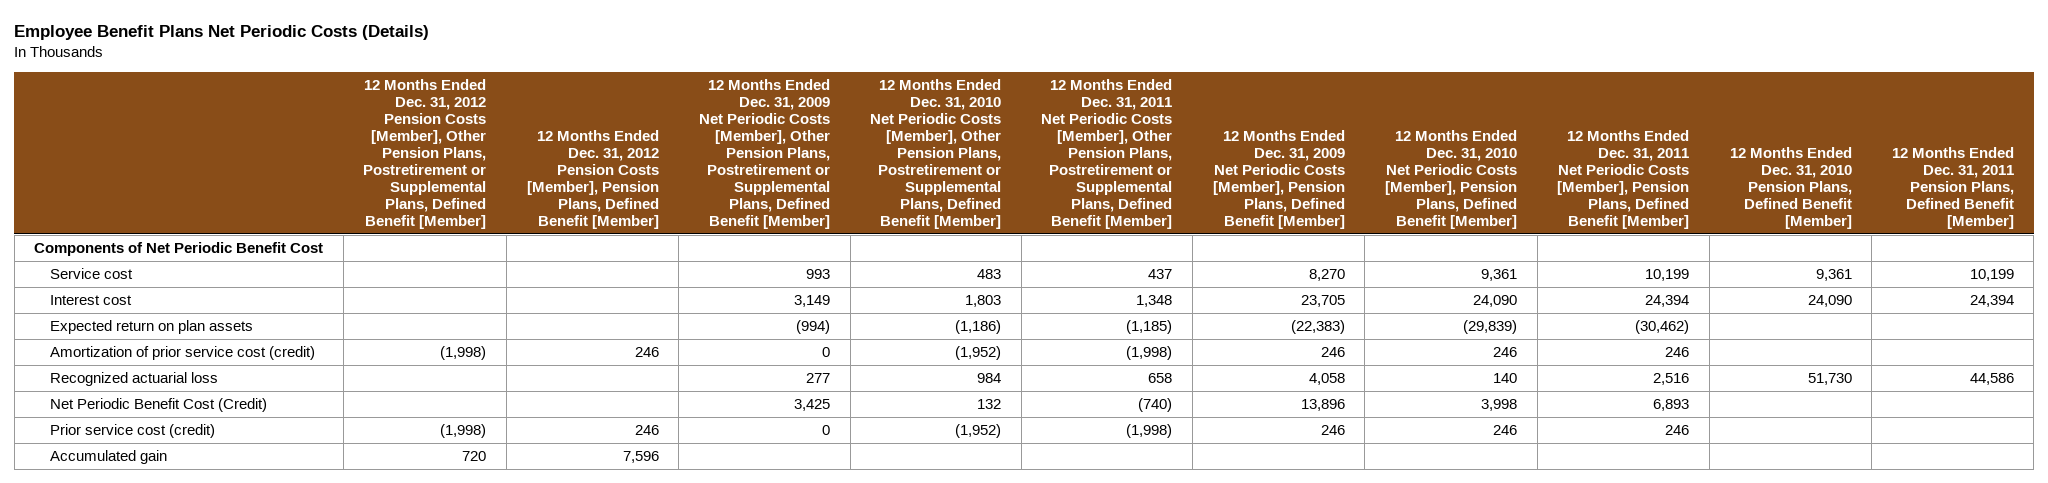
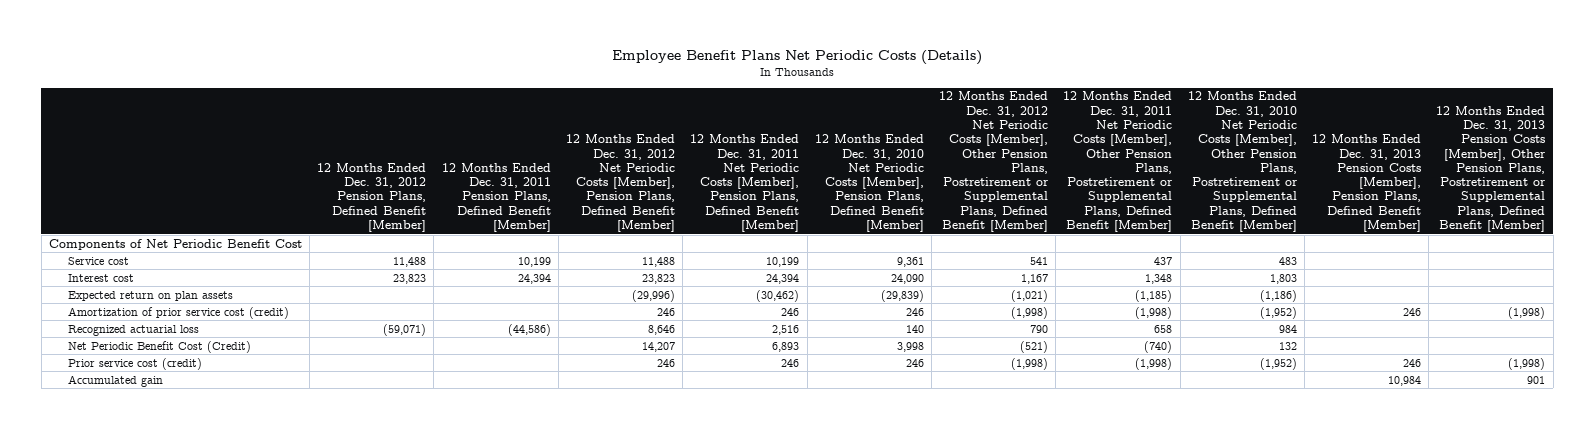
- | 12 Months Ended Dec. 31, 2012 Pension Costs [Member], Other Pension Plans, Postretirement or Supplemental Plans, Defined Benefit [Member] | 12 Months Ended Dec. 31, 2012 Pension Costs [Member], Pension Plans, Defined Benefit [Member] | 12 Months Ended Dec. 31, 2009 Net Periodic Costs [Member], Other Pension Plans, Postretirement or Supplemental Plans, Defined Benefit [Member] | 12 Months Ended Dec. 31, 2010 Net Periodic Costs [Member], Other Pension Plans, Postretirement or Supplemental Plans, Defined Benefit [Member] | 12 Months Ended Dec. 31, 2011 Net Periodic Costs [Member], Other Pension Plans, Postretirement or Supplemental Plans, Defined Benefit [Member] | 12 Months Ended Dec. 31, 2009 Net Periodic Costs [Member], Pension Plans, Defined Benefit [Member] | 12 Months Ended Dec. 31, 2010 Net Periodic Costs [Member], Pension Plans, Defined Benefit [Member] | 12 Months Ended Dec. 31, 2011 Net Periodic Costs [Member], Pension Plans, Defined Benefit [Member] | 12 Months Ended Dec. 31, 2010 Pension Plans, Defined Benefit [Member] | 12 Months Ended Dec. 31, 2011 Pension Plans, Defined Benefit [Member]
+ | 12 Months Ended Dec. 31, 2012 Pension Plans, Defined Benefit [Member] | 12 Months Ended Dec. 31, 2011 Pension Plans, Defined Benefit [Member] | 12 Months Ended Dec. 31, 2012 Net Periodic Costs [Member], Pension Plans, Defined Benefit [Member] | 12 Months Ended Dec. 31, 2011 Net Periodic Costs [Member], Pension Plans, Defined Benefit [Member] | 12 Months Ended Dec. 31, 2010 Net Periodic Costs [Member], Pension Plans, Defined Benefit [Member] | 12 Months Ended Dec. 31, 2012 Net Periodic Costs [Member], Other Pension Plans, Postretirement or Supplemental Plans, Defined Benefit [Member] | 12 Months Ended Dec. 31, 2011 Net Periodic Costs [Member], Other Pension Plans, Postretirement or Supplemental Plans, Defined Benefit [Member] | 12 Months Ended Dec. 31, 2010 Net Periodic Costs [Member], Other Pension Plans, Postretirement or Supplemental Plans, Defined Benefit [Member] | 12 Months Ended Dec. 31, 2013 Pension Costs [Member], Pension Plans, Defined Benefit [Member] | 12 Months Ended Dec. 31, 2013 Pension Costs [Member], Other Pension Plans, Postretirement or Supplemental Plans, Defined Benefit [Member]
- Recognized actuarial loss | | | 277 | 984 | 658 | 4,058 | 140 | 2,516 | 51,730 | 44,586
+ Recognized actuarial loss | (59,071) | (44,586) | 8,646 | 2,516 | 140 | 790 | 658 | 984 | |

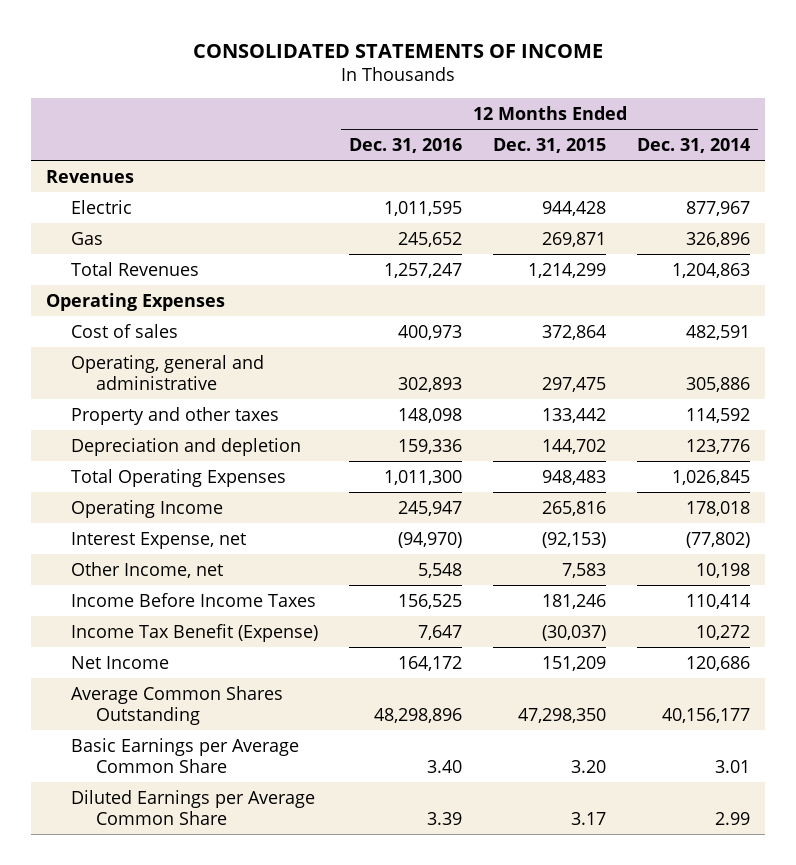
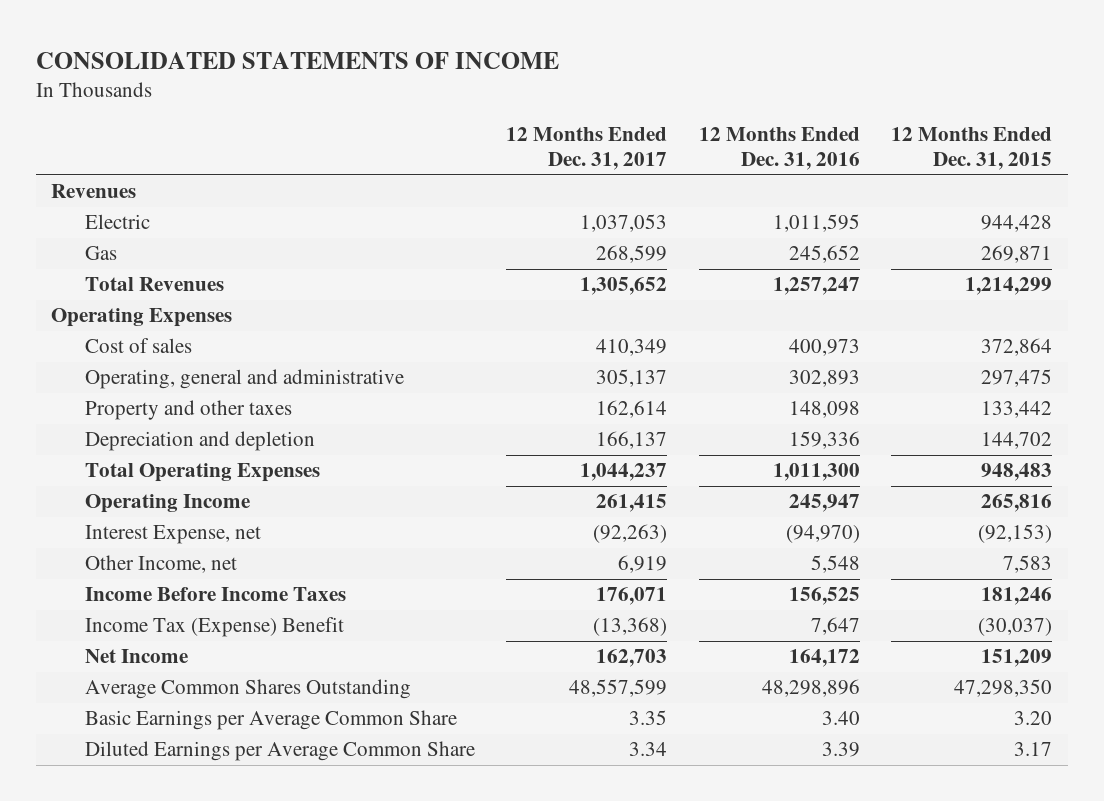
- | 12 Months Ended Dec. 31, 2016 | 12 Months Ended Dec. 31, 2015 | 12 Months Ended Dec. 31, 2014
+ | 12 Months Ended Dec. 31, 2017 | 12 Months Ended Dec. 31, 2016 | 12 Months Ended Dec. 31, 2015
- Income Tax Benefit (Expense) | 7,647 | (30,037) | 10,272
+ Income Tax (Expense) Benefit | (13,368) | 7,647 | (30,037)

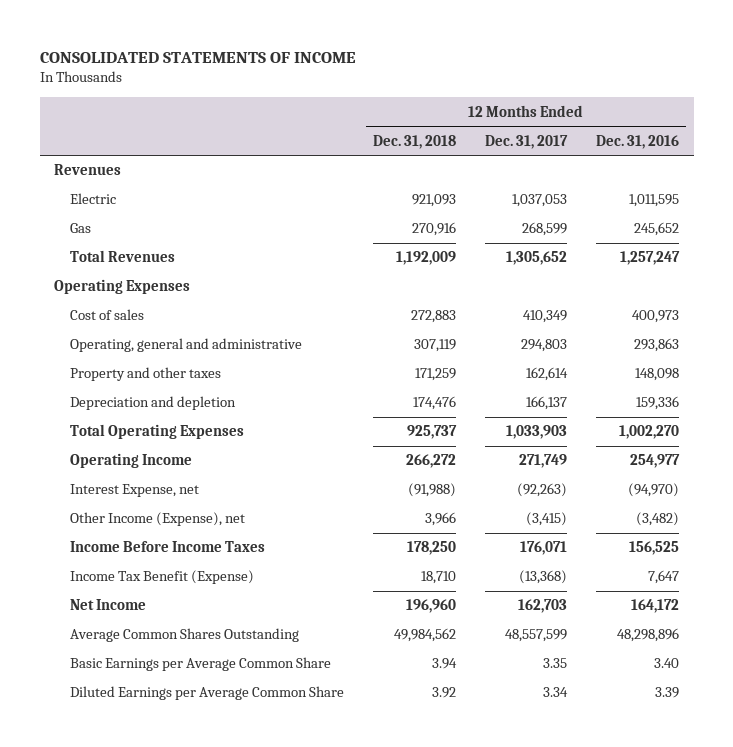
- | 12 Months Ended Dec. 31, 2017 | 12 Months Ended Dec. 31, 2016 | 12 Months Ended Dec. 31, 2015
+ | 12 Months Ended Dec. 31, 2018 | 12 Months Ended Dec. 31, 2017 | 12 Months Ended Dec. 31, 2016
- Operating, general and administrative | 305,137 | 302,893 | 297,475
+ Operating, general and administrative | 307,119 | 294,803 | 293,863
- Total Operating Expenses | 1,044,237 | 1,011,300 | 948,483
- Operating Income | 261,415 | 245,947 | 265,816
+ Total Operating Expenses | 925,737 | 1,033,903 | 1,002,270
+ Operating Income | 266,272 | 271,749 | 254,977
- Other Income, net | 6,919 | 5,548 | 7,583
+ Other Income (Expense), net | 3,966 | (3,415) | (3,482)
- Income Tax (Expense) Benefit | (13,368) | 7,647 | (30,037)
+ Income Tax Benefit (Expense) | 18,710 | (13,368) | 7,647

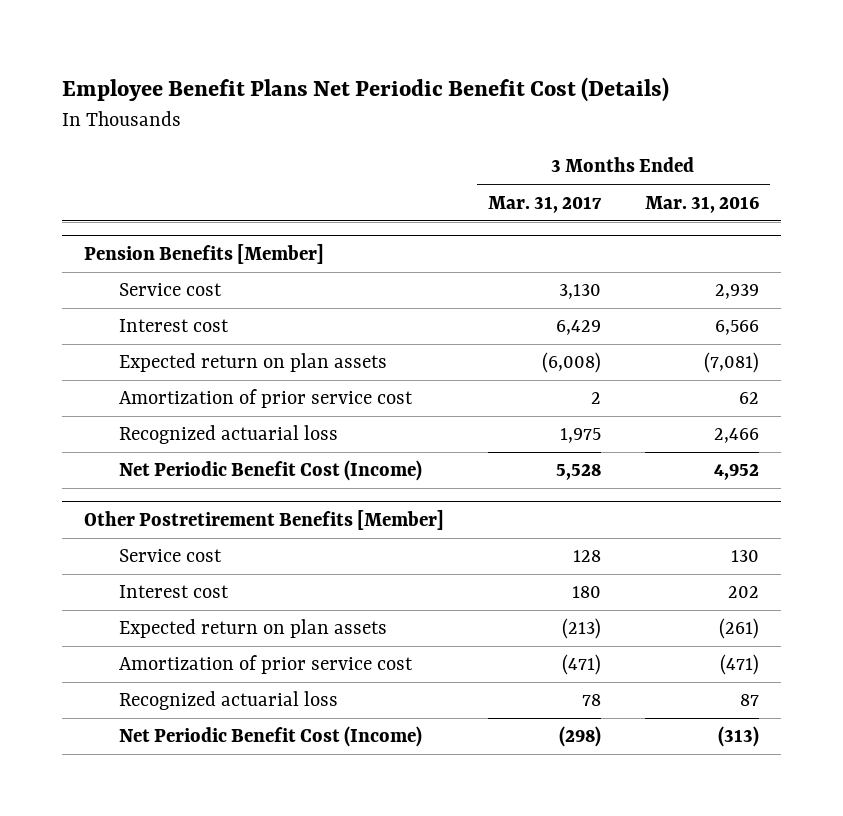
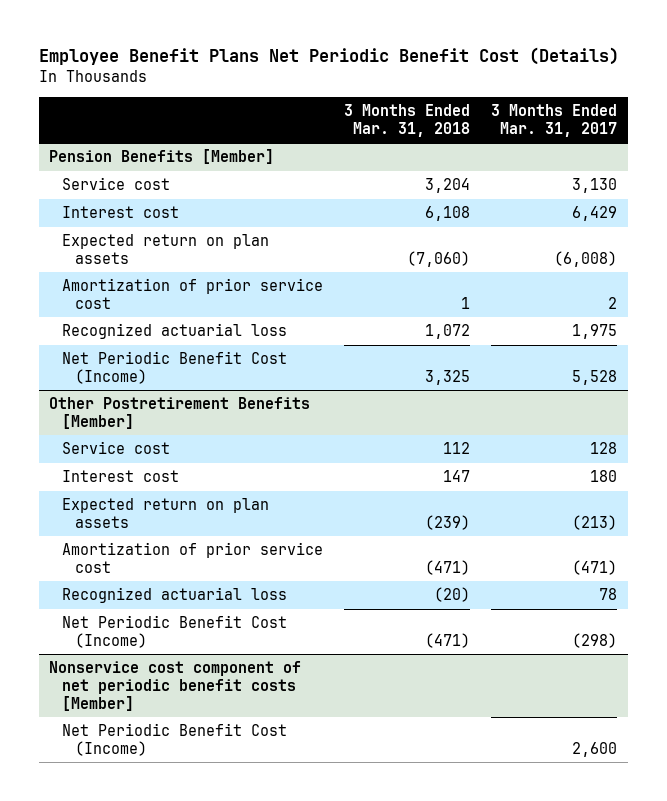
- | 3 Months Ended Mar. 31, 2017 | 3 Months Ended Mar. 31, 2016
+ | 3 Months Ended Mar. 31, 2018 | 3 Months Ended Mar. 31, 2017
+ Nonservice cost component of net periodic benefit costs [Member]
+ Net Periodic Benefit Cost (Income) | | 2,600

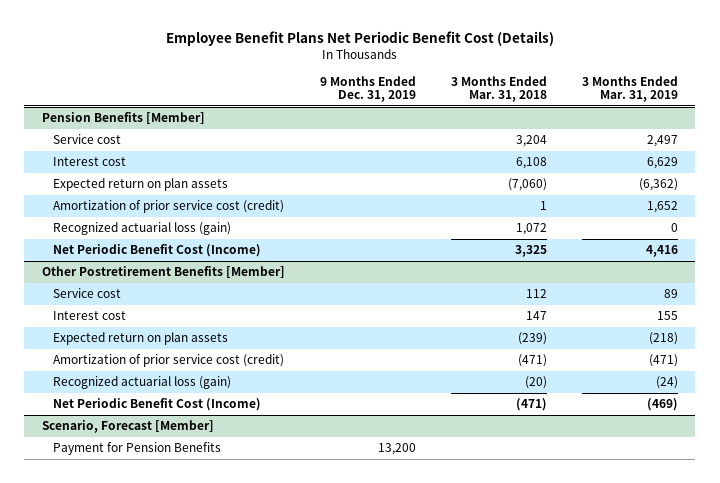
- | 3 Months Ended Mar. 31, 2018 | 3 Months Ended Mar. 31, 2017
+ | 9 Months Ended Dec. 31, 2019 | 3 Months Ended Mar. 31, 2018 | 3 Months Ended Mar. 31, 2019
@ Pension Benefits [Member]
- Amortization of prior service cost | 1 | 2
- Recognized actuarial loss | 1,072 | 1,975
+ Amortization of prior service cost (credit) | | 1 | 1,652
+ Recognized actuarial loss (gain) | | 1,072 | 0
@ Other Postretirement Benefits [Member]
- Amortization of prior service cost | (471) | (471)
- Recognized actuarial loss | (20) | 78
+ Amortization of prior service cost (credit) | | (471) | (471)
+ Recognized actuarial loss (gain) | | (20) | (24)
- Nonservice cost component of net periodic benefit costs [Member]
- Net Periodic Benefit Cost (Income) | | 2,600
+ Scenario, Forecast [Member]
+ Payment for Pension Benefits | 13,200 | |

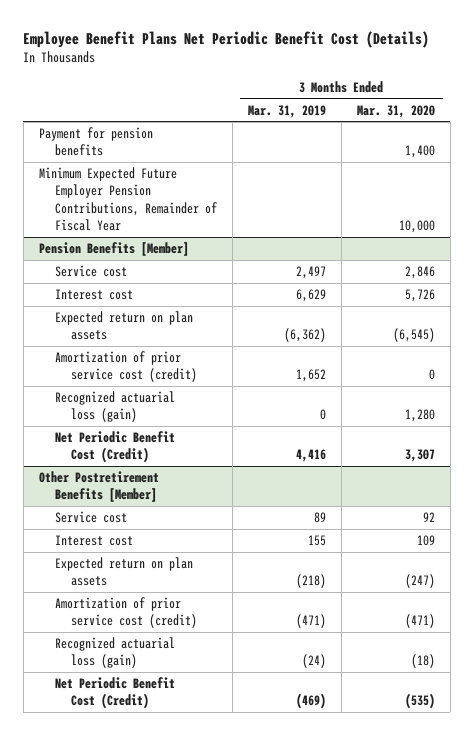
- | 9 Months Ended Dec. 31, 2019 | 3 Months Ended Mar. 31, 2018 | 3 Months Ended Mar. 31, 2019
+ | 3 Months Ended Mar. 31, 2019 | 3 Months Ended Mar. 31, 2020
+ Payment for pension benefits | | 1,400
+ Minimum Expected Future Employer Pension Contributions, Remainder of Fiscal Year | | 10,000
@ Pension Benefits [Member]
- Net Periodic Benefit Cost (Income) | | 3,325 | 4,416
+ Net Periodic Benefit Cost (Credit) | 4,416 | 3,307
@ Other Postretirement Benefits [Member]
- Net Periodic Benefit Cost (Income) | | (471) | (469)
- Scenario, Forecast [Member]
- Payment for Pension Benefits | 13,200 | |
@ Other Postretirement Benefits [Member]
+ Net Periodic Benefit Cost (Credit) | (469) | (535)

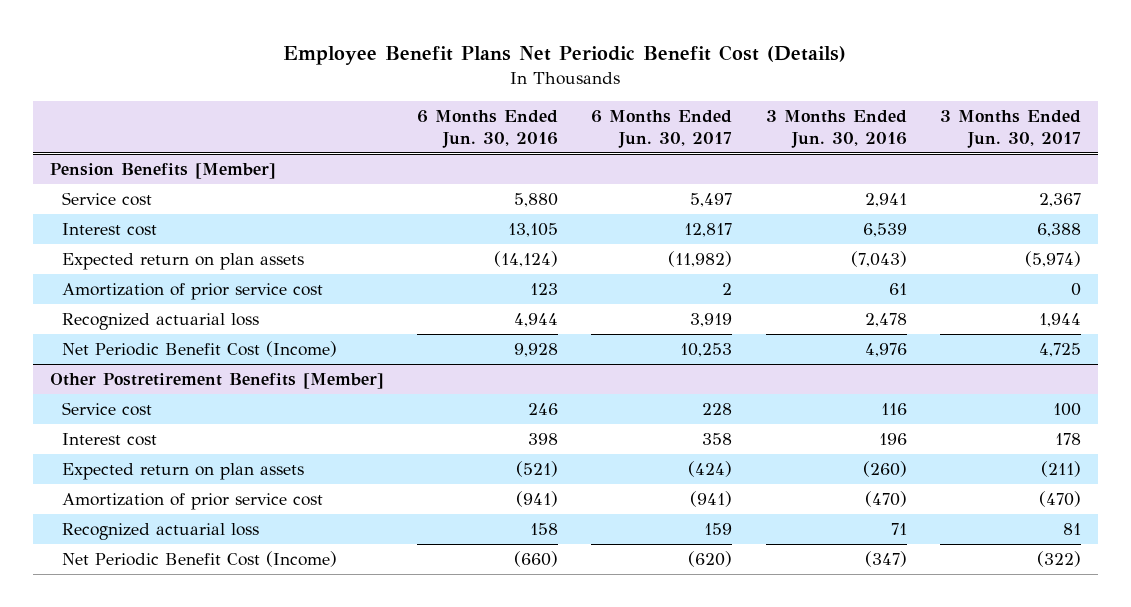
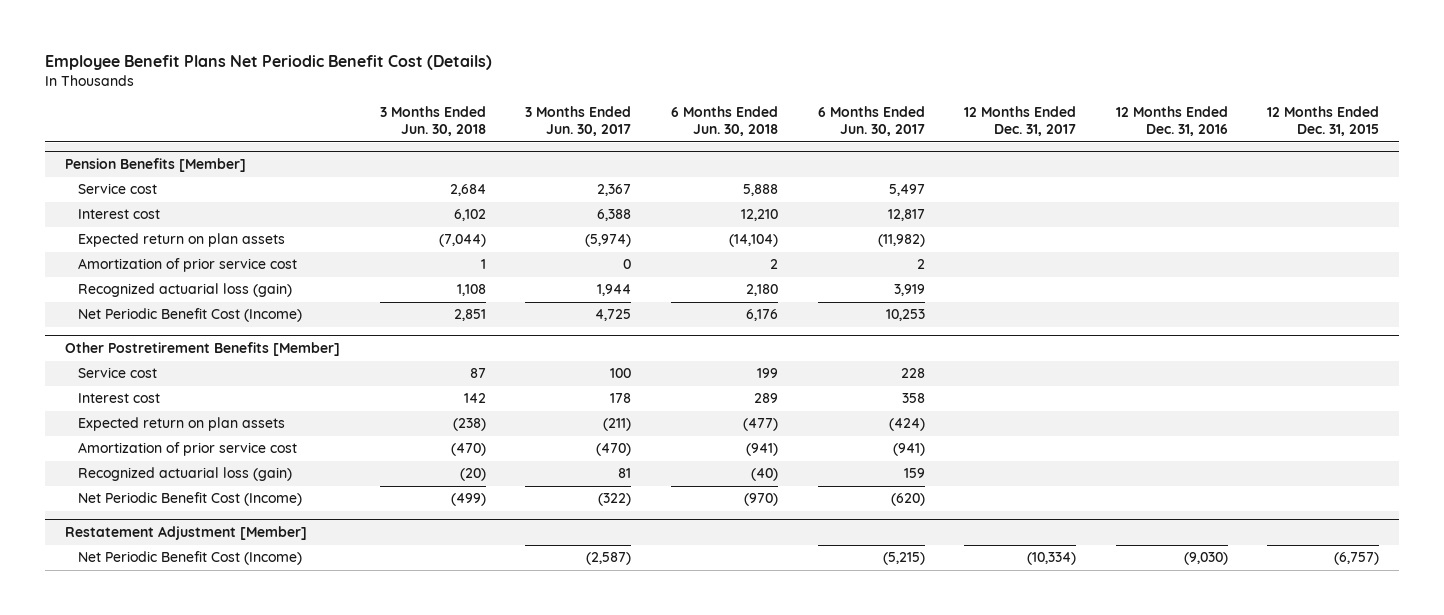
- | 6 Months Ended Jun. 30, 2016 | 6 Months Ended Jun. 30, 2017 | 3 Months Ended Jun. 30, 2016 | 3 Months Ended Jun. 30, 2017
+ | 3 Months Ended Jun. 30, 2018 | 3 Months Ended Jun. 30, 2017 | 6 Months Ended Jun. 30, 2018 | 6 Months Ended Jun. 30, 2017 | 12 Months Ended Dec. 31, 2017 | 12 Months Ended Dec. 31, 2016 | 12 Months Ended Dec. 31, 2015
@ Pension Benefits [Member]
- Recognized actuarial loss | 4,944 | 3,919 | 2,478 | 1,944
+ Recognized actuarial loss (gain) | 1,108 | 1,944 | 2,180 | 3,919 | | |
@ Other Postretirement Benefits [Member]
- Recognized actuarial loss | 158 | 159 | 71 | 81
+ Recognized actuarial loss (gain) | (20) | 81 | (40) | 159 | | |
+ Restatement Adjustment [Member]
+ Net Periodic Benefit Cost (Income) | | (2,587) | | (5,215) | (10,334) | (9,030) | (6,757)

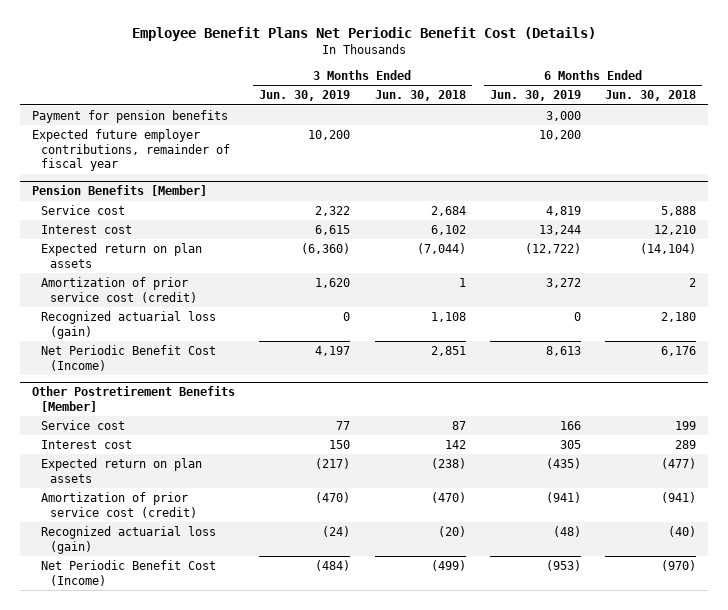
- | 3 Months Ended Jun. 30, 2018 | 3 Months Ended Jun. 30, 2017 | 6 Months Ended Jun. 30, 2018 | 6 Months Ended Jun. 30, 2017 | 12 Months Ended Dec. 31, 2017 | 12 Months Ended Dec. 31, 2016 | 12 Months Ended Dec. 31, 2015
+ | 3 Months Ended Jun. 30, 2019 | 3 Months Ended Jun. 30, 2018 | 6 Months Ended Jun. 30, 2019 | 6 Months Ended Jun. 30, 2018
+ Payment for pension benefits | | | 3,000 |
+ Expected future employer contributions, remainder of fiscal year | 10,200 | | 10,200 |
@ Pension Benefits [Member]
- Amortization of prior service cost | 1 | 0 | 2 | 2 | | |
+ Amortization of prior service cost (credit) | 1,620 | 1 | 3,272 | 2
@ Other Postretirement Benefits [Member]
- Amortization of prior service cost | (470) | (470) | (941) | (941) | | |
+ Amortization of prior service cost (credit) | (470) | (470) | (941) | (941)
- Restatement Adjustment [Member]
- Net Periodic Benefit Cost (Income) | | (2,587) | | (5,215) | (10,334) | (9,030) | (6,757)

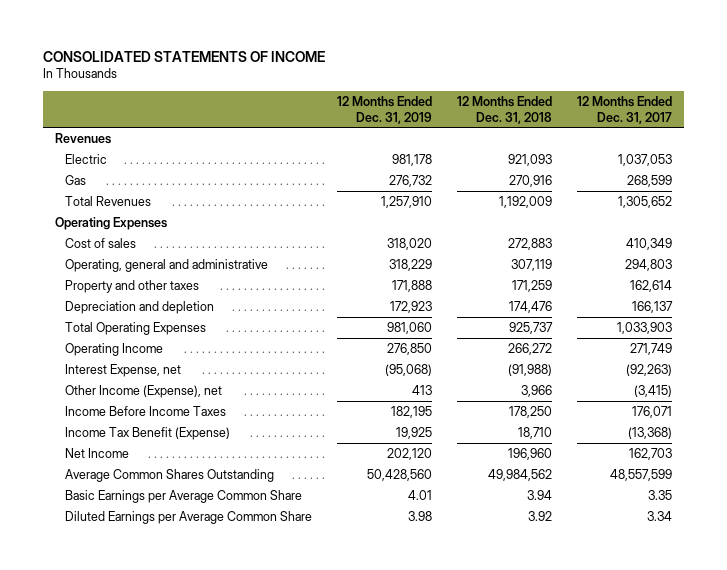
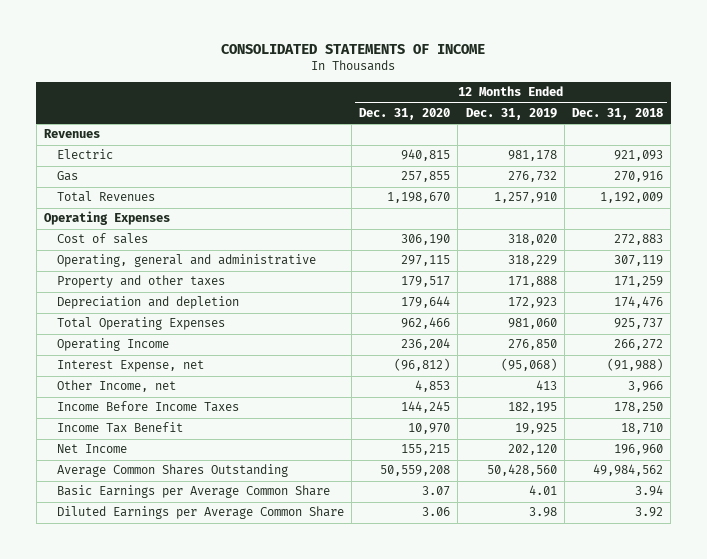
- | 12 Months Ended Dec. 31, 2019 | 12 Months Ended Dec. 31, 2018 | 12 Months Ended Dec. 31, 2017
+ | 12 Months Ended Dec. 31, 2020 | 12 Months Ended Dec. 31, 2019 | 12 Months Ended Dec. 31, 2018
- Other Income (Expense), net | 413 | 3,966 | (3,415)
+ Other Income, net | 4,853 | 413 | 3,966
- Income Tax Benefit (Expense) | 19,925 | 18,710 | (13,368)
+ Income Tax Benefit | 10,970 | 19,925 | 18,710

